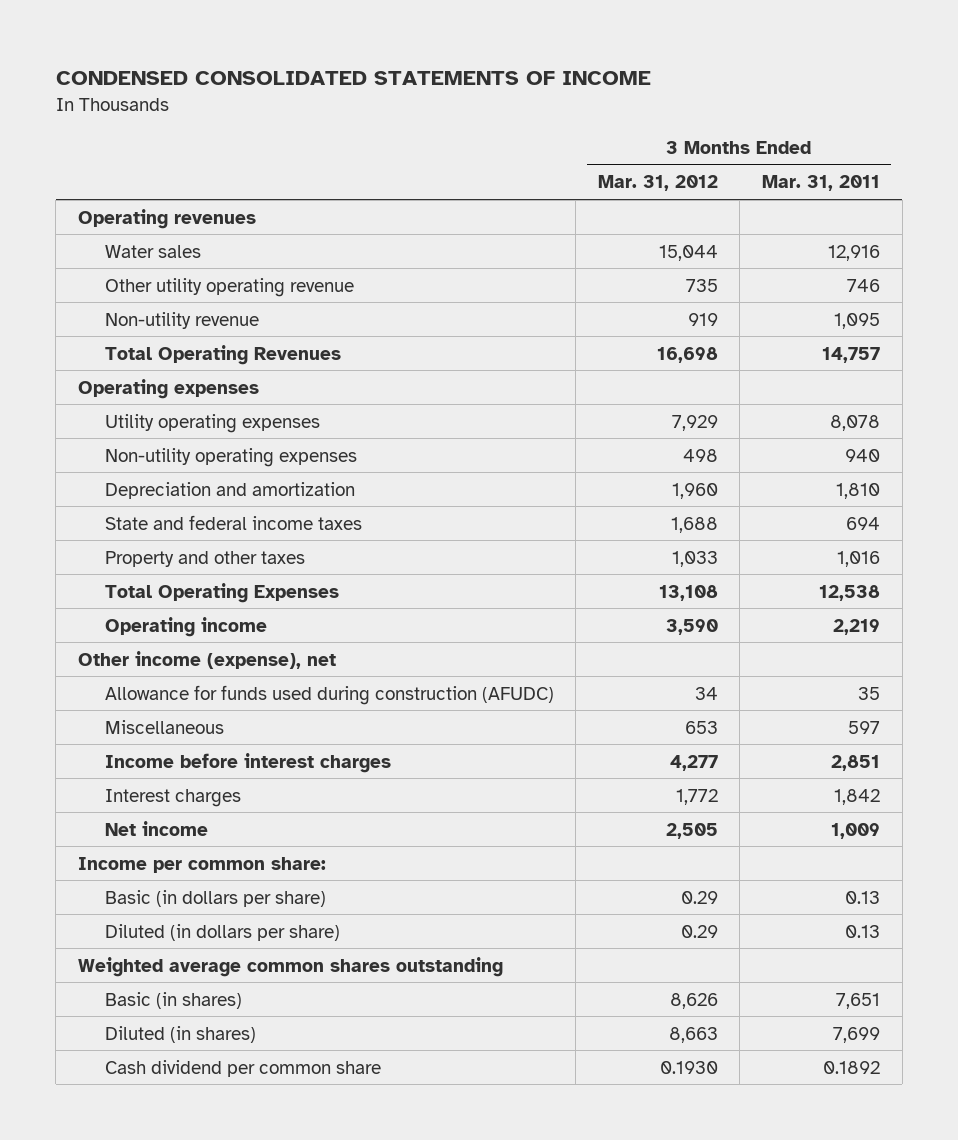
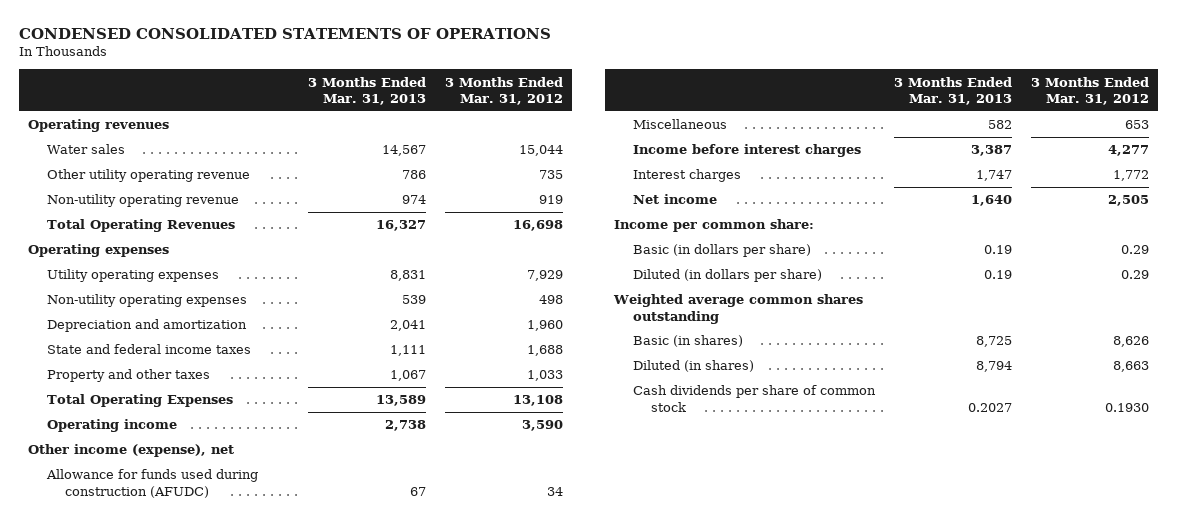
- CONDENSED CONSOLIDATED STATEMENTS OF INCOME
+ CONDENSED CONSOLIDATED STATEMENTS OF OPERATIONS
- | 3 Months Ended Mar. 31, 2012 | 3 Months Ended Mar. 31, 2011
+ | 3 Months Ended Mar. 31, 2013 | 3 Months Ended Mar. 31, 2012
- Non-utility revenue | 919 | 1,095
+ Non-utility operating revenue | 974 | 919
- Cash dividend per common share | 0.1930 | 0.1892
+ Cash dividends per share of common stock | 0.2027 | 0.1930

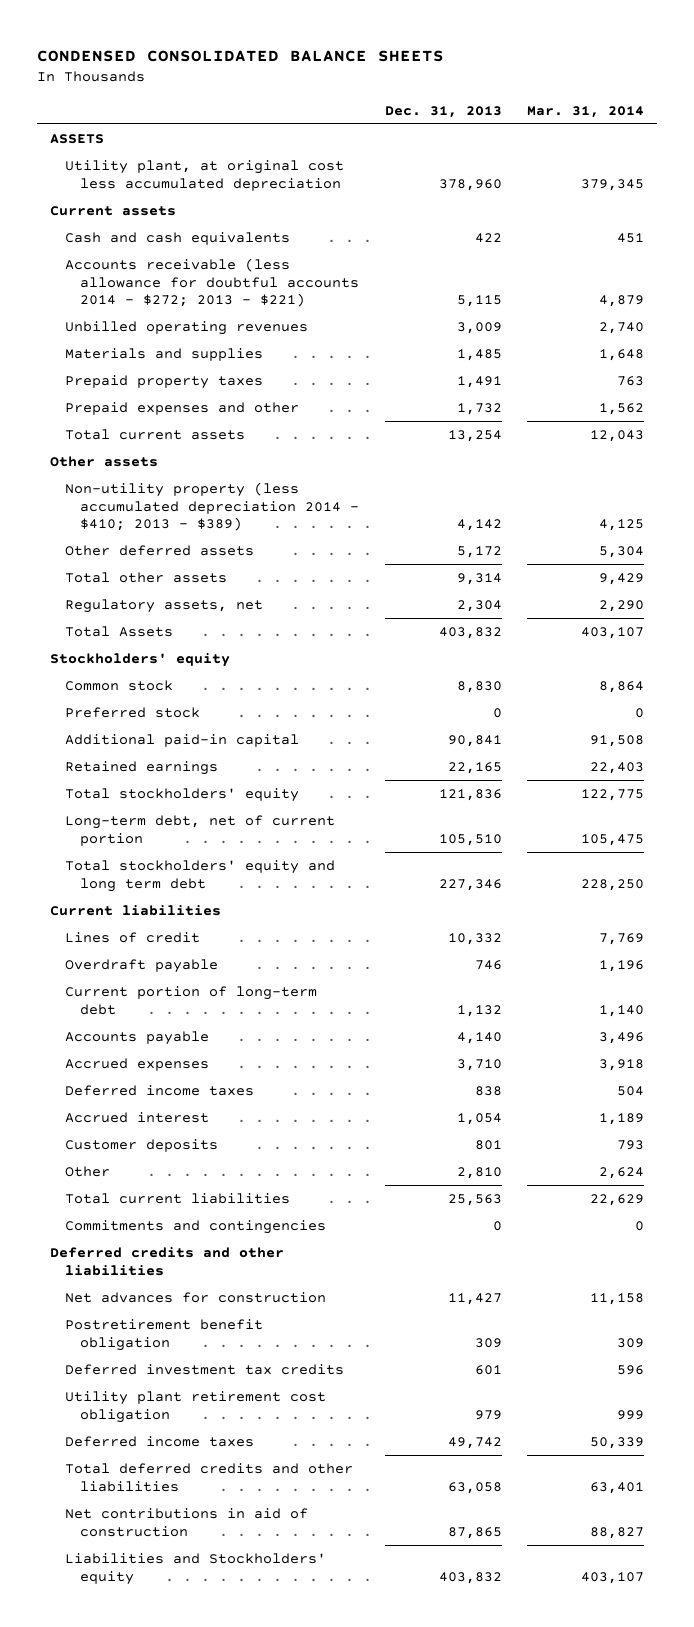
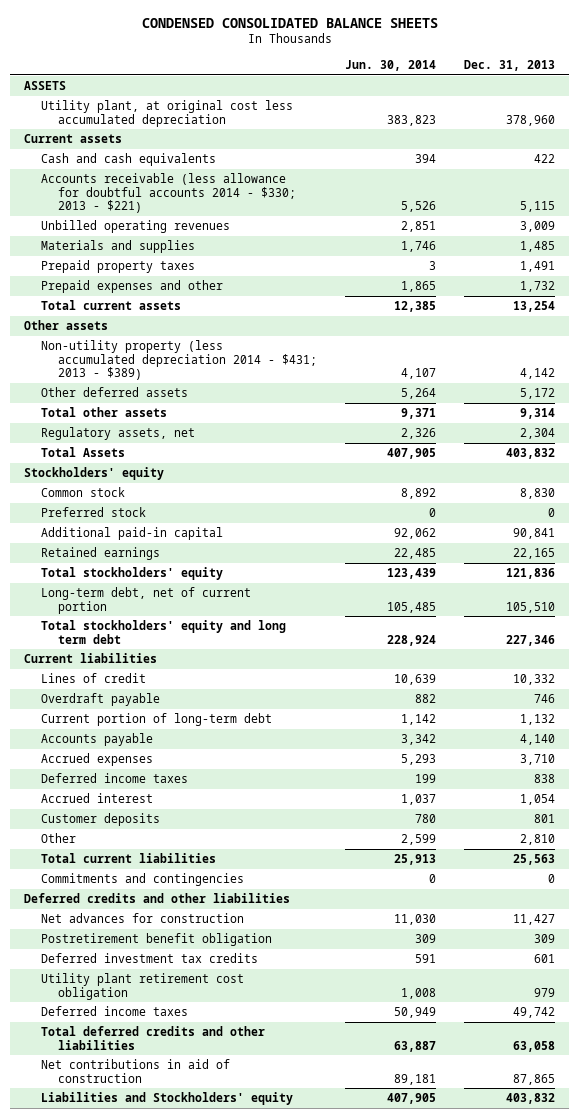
- | Dec. 31, 2013 | Mar. 31, 2014
+ | Jun. 30, 2014 | Dec. 31, 2013
- Accounts receivable (less allowance for doubtful accounts 2014 - $272; 2013 - $221) | 5,115 | 4,879
+ Accounts receivable (less allowance for doubtful accounts 2014 - $330; 2013 - $221) | 5,526 | 5,115
- Non-utility property (less accumulated depreciation 2014 - $410; 2013 - $389) | 4,142 | 4,125
+ Non-utility property (less accumulated depreciation 2014 - $431; 2013 - $389) | 4,107 | 4,142

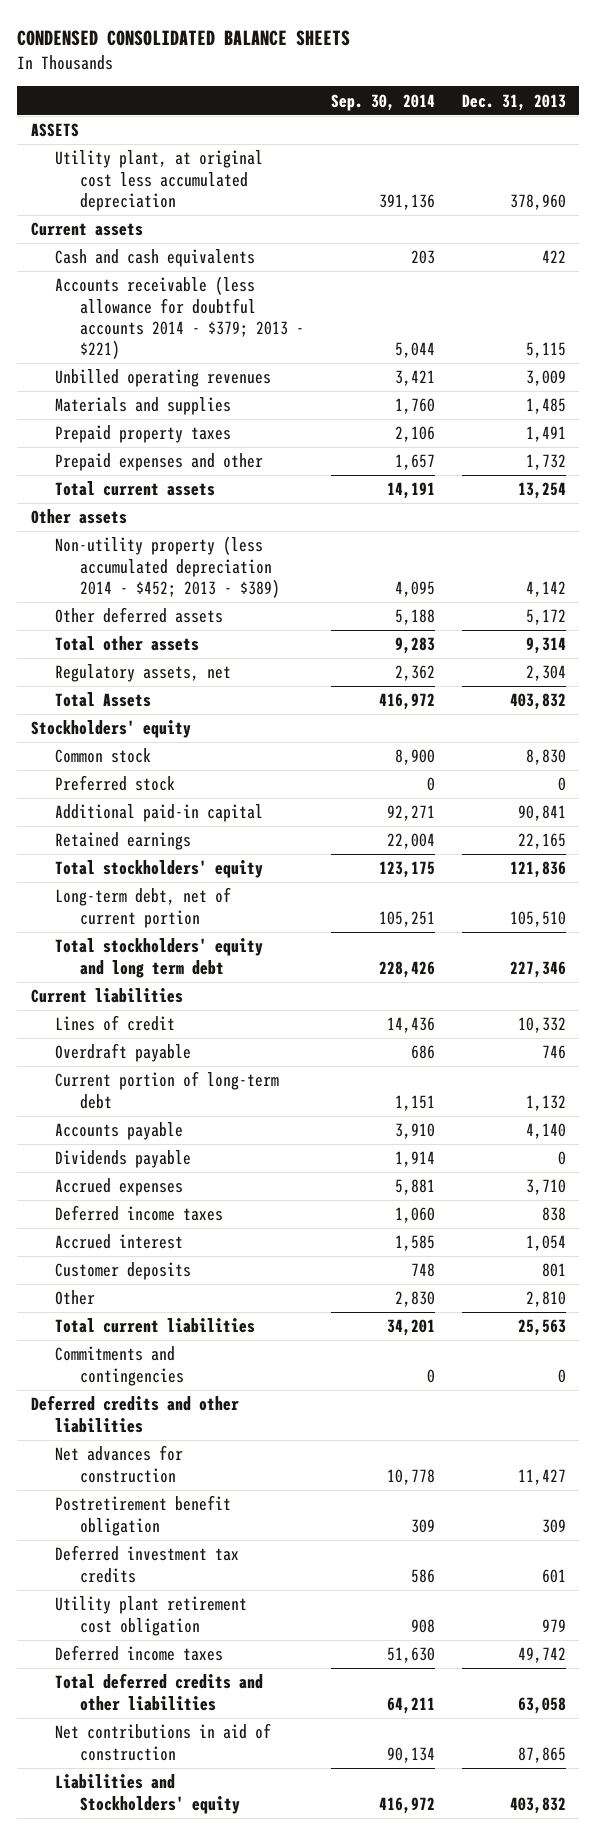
- | Jun. 30, 2014 | Dec. 31, 2013
+ | Sep. 30, 2014 | Dec. 31, 2013
- Accounts receivable (less allowance for doubtful accounts 2014 - $330; 2013 - $221) | 5,526 | 5,115
+ Accounts receivable (less allowance for doubtful accounts 2014 - $379; 2013 - $221) | 5,044 | 5,115
- Non-utility property (less accumulated depreciation 2014 - $431; 2013 - $389) | 4,107 | 4,142
+ Non-utility property (less accumulated depreciation 2014 - $452; 2013 - $389) | 4,095 | 4,142
+ Dividends payable | 1,914 | 0

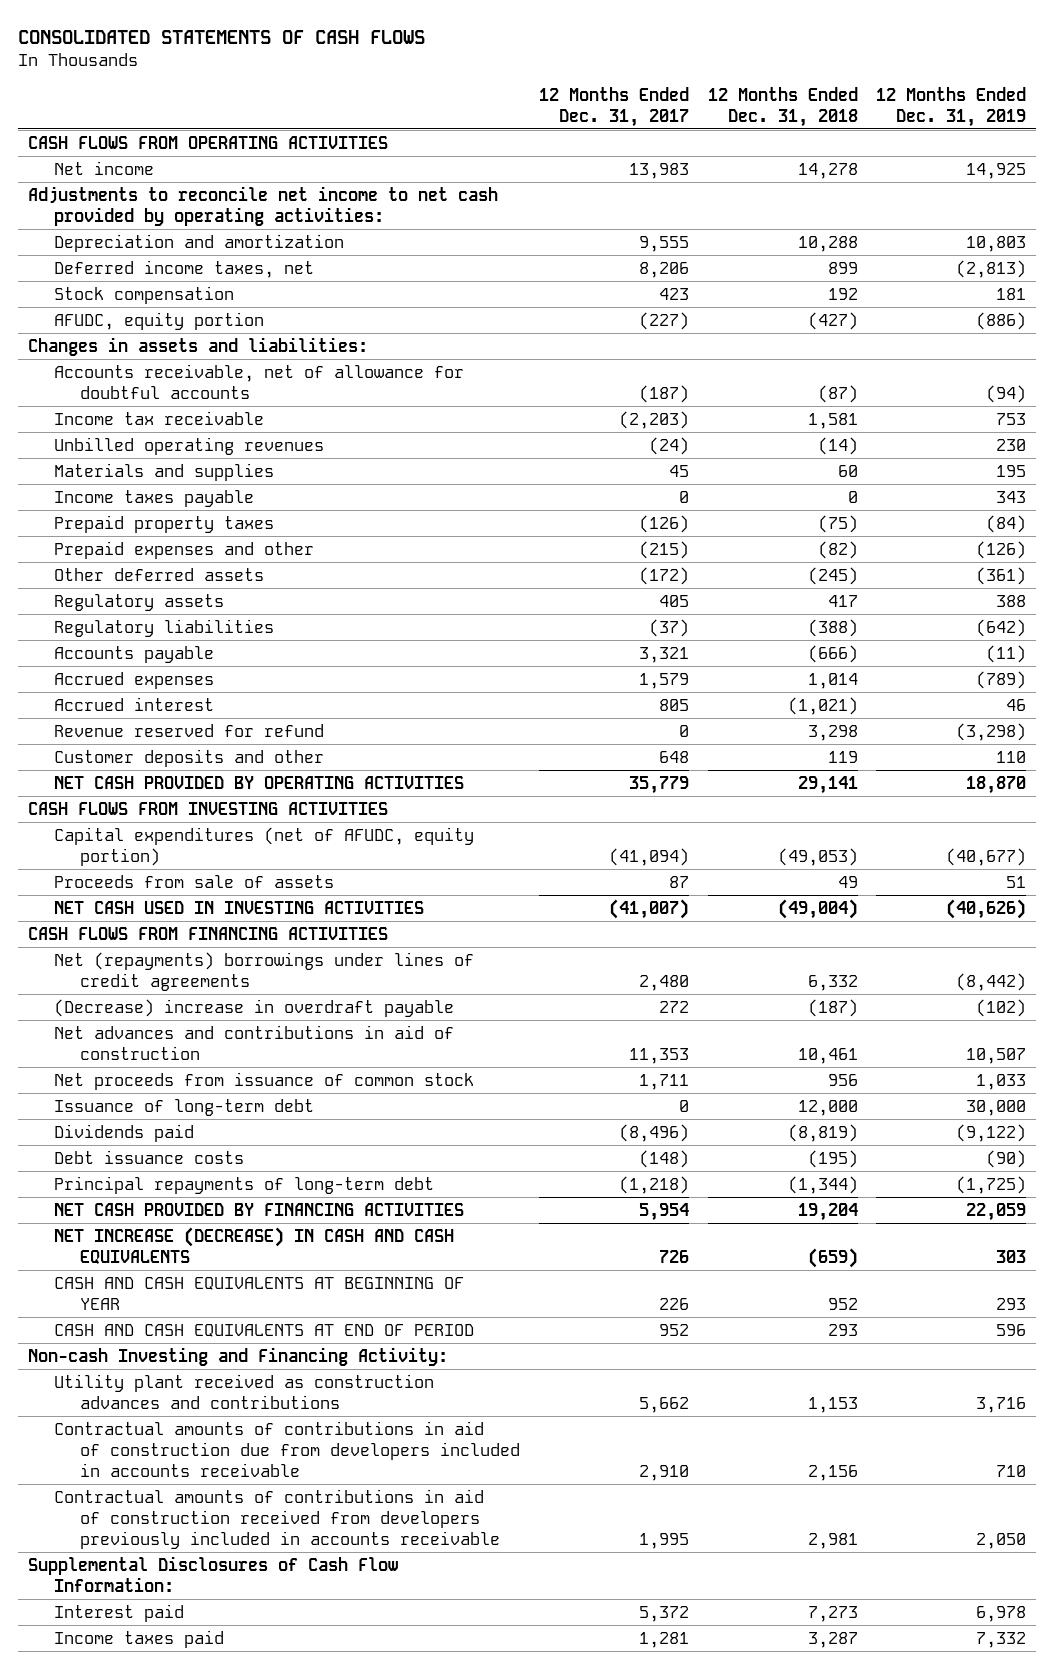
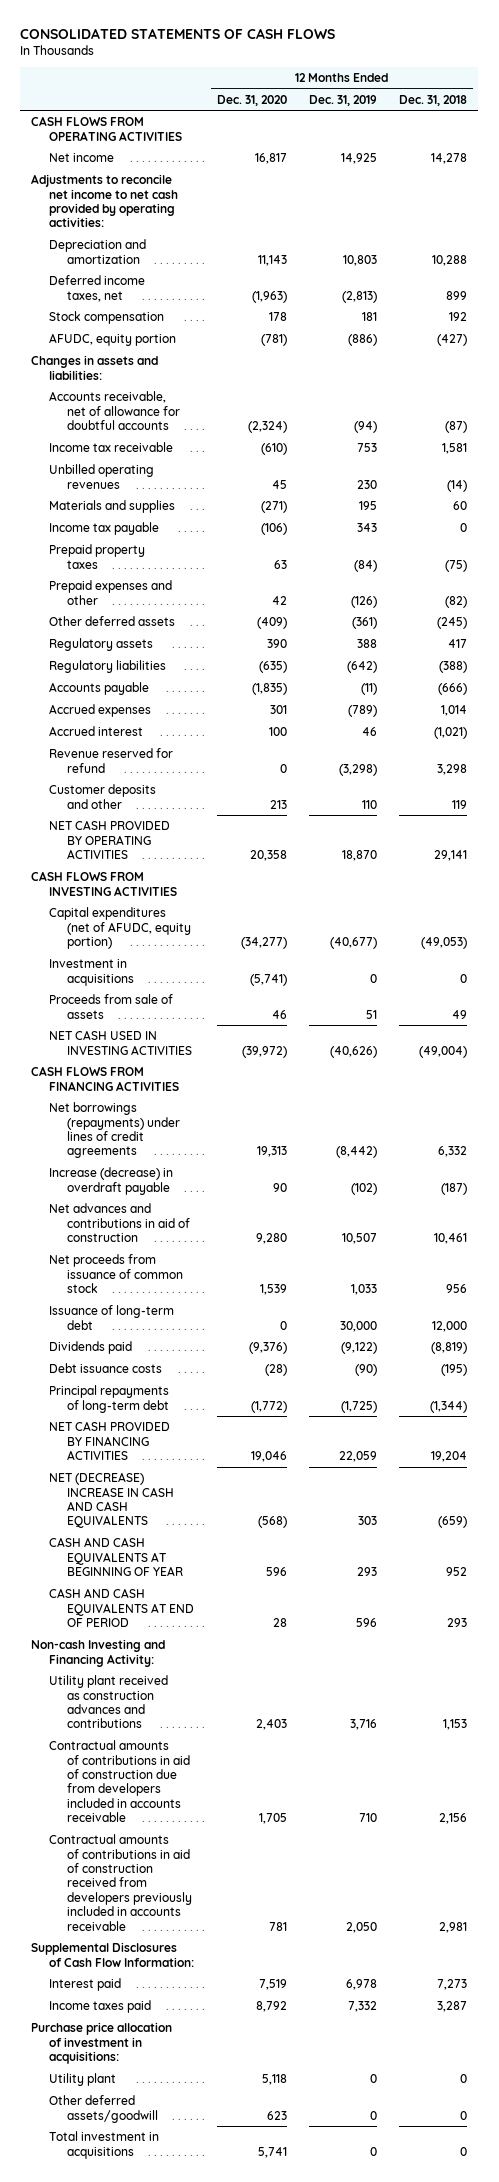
- | 12 Months Ended Dec. 31, 2017 | 12 Months Ended Dec. 31, 2018 | 12 Months Ended Dec. 31, 2019
+ | 12 Months Ended Dec. 31, 2020 | 12 Months Ended Dec. 31, 2019 | 12 Months Ended Dec. 31, 2018
- Income taxes payable | 0 | 0 | 343
+ Income tax payable | (106) | 343 | 0
+ Investment in acquisitions | (5,741) | 0 | 0
- Net (repayments) borrowings under lines of credit agreements | 2,480 | 6,332 | (8,442)
- (Decrease) increase in overdraft payable | 272 | (187) | (102)
+ Net borrowings (repayments) under lines of credit agreements | 19,313 | (8,442) | 6,332
+ Increase (decrease) in overdraft payable | 90 | (102) | (187)
- NET INCREASE (DECREASE) IN CASH AND CASH EQUIVALENTS | 726 | (659) | 303
+ NET (DECREASE) INCREASE IN CASH AND CASH EQUIVALENTS | (568) | 303 | (659)
+ Purchase price allocation of investment in acquisitions:
+ Utility plant | 5,118 | 0 | 0
+ Other deferred assets/goodwill | 623 | 0 | 0
+ Total investment in acquisitions | 5,741 | 0 | 0

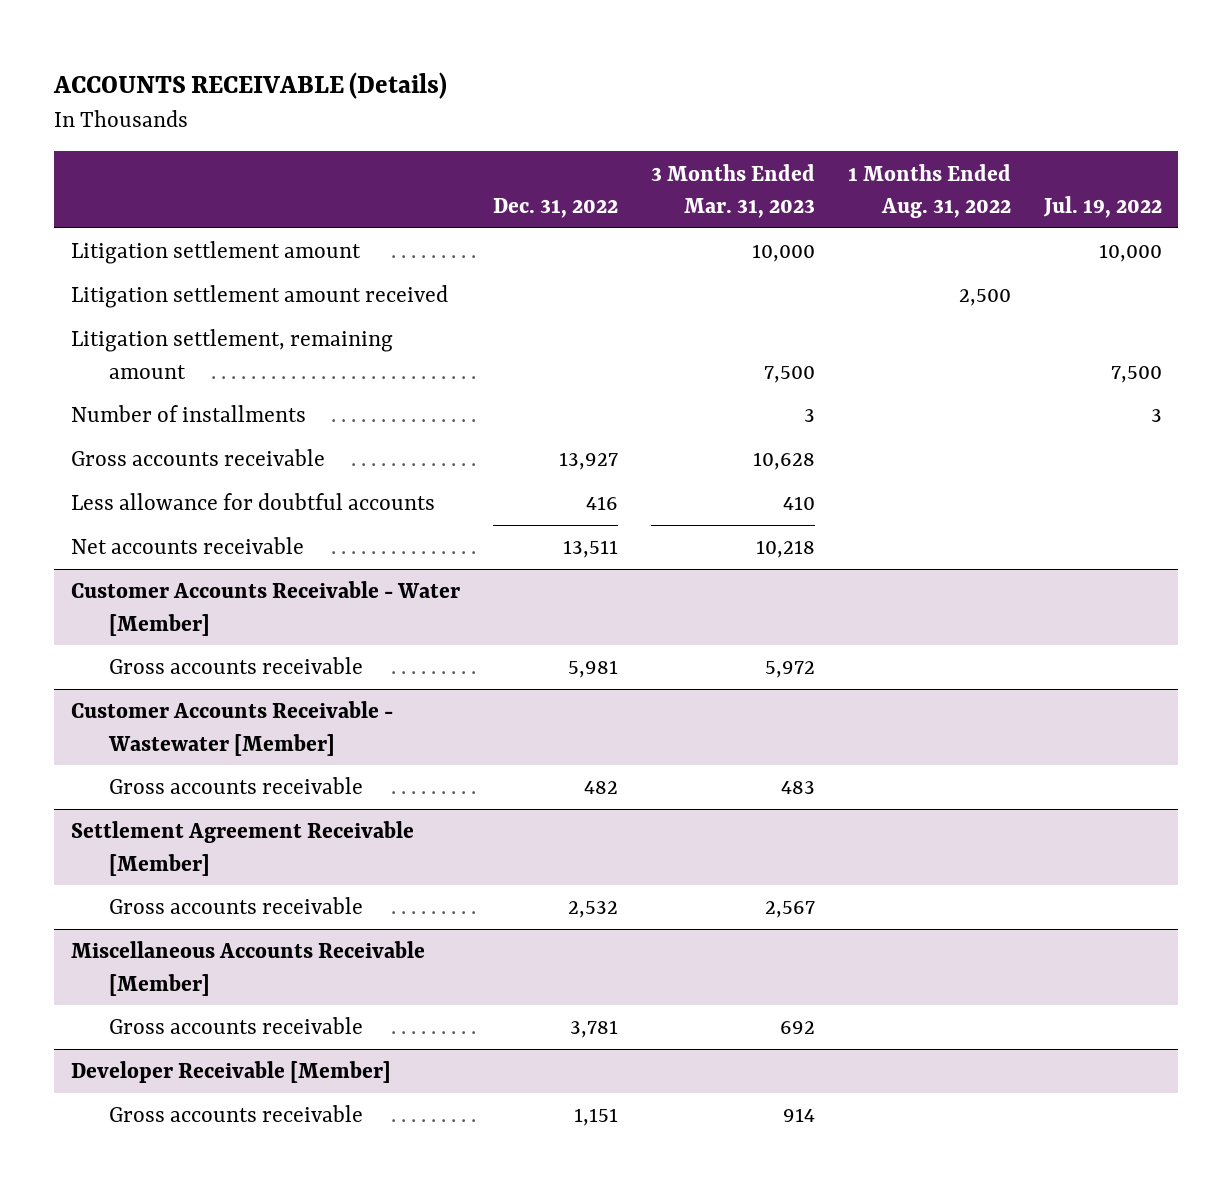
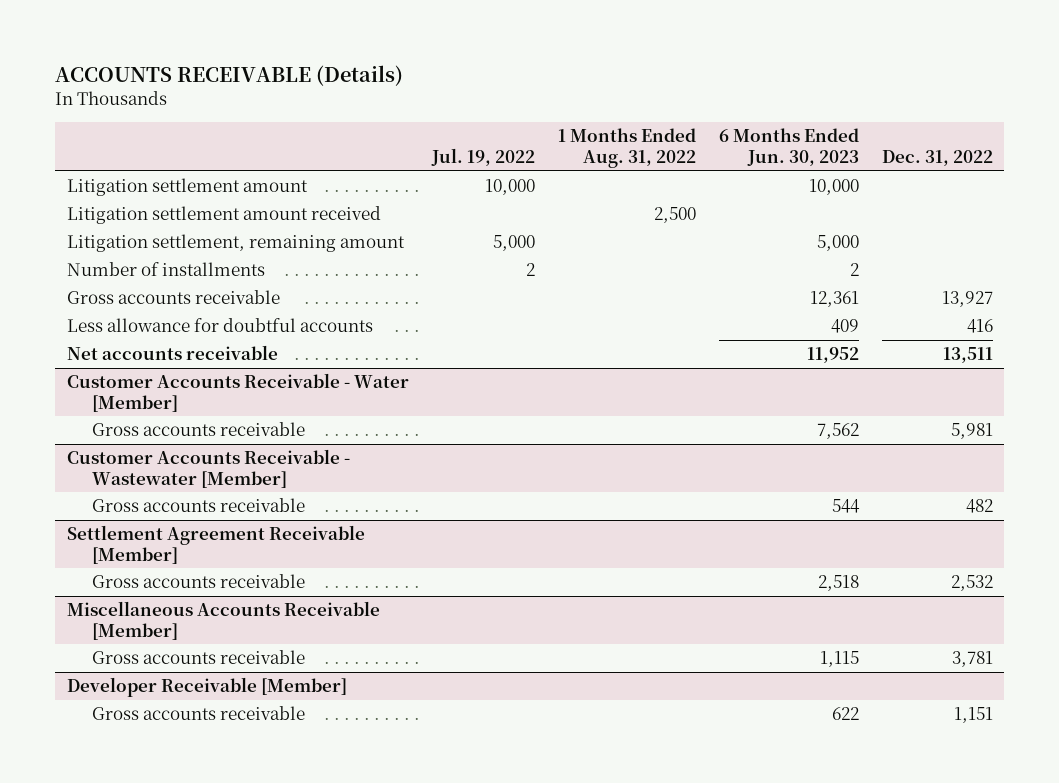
- | Dec. 31, 2022 | 3 Months Ended Mar. 31, 2023 | 1 Months Ended Aug. 31, 2022 | Jul. 19, 2022
+ | Jul. 19, 2022 | 1 Months Ended Aug. 31, 2022 | 6 Months Ended Jun. 30, 2023 | Dec. 31, 2022
- Litigation settlement, remaining amount | | 7,500 | | 7,500
- Number of installments | | 3 | | 3
+ Litigation settlement, remaining amount | 5,000 | | 5,000 |
+ Number of installments | 2 | | 2 |

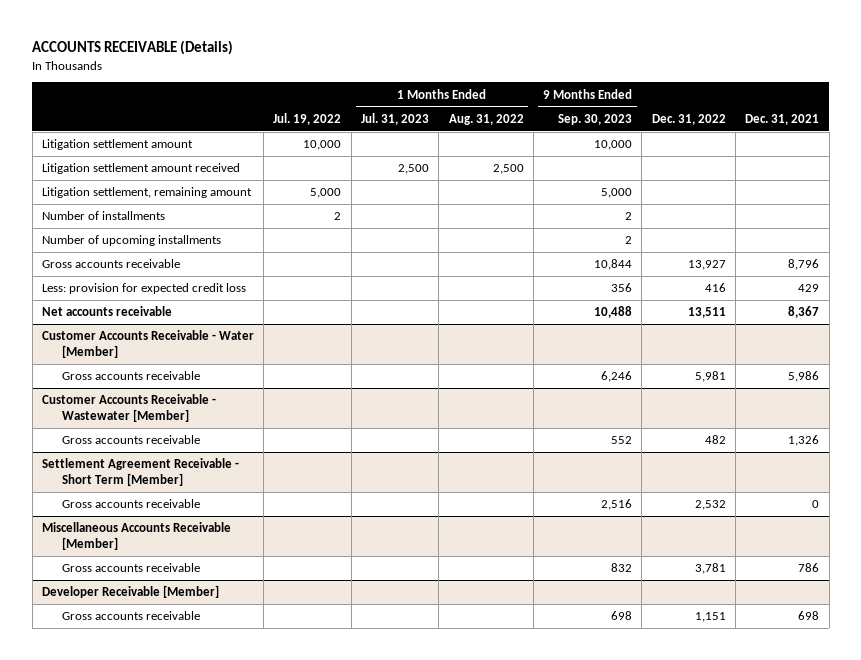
- | Jul. 19, 2022 | 1 Months Ended Aug. 31, 2022 | 6 Months Ended Jun. 30, 2023 | Dec. 31, 2022
+ | Jul. 19, 2022 | 1 Months Ended Jul. 31, 2023 | 1 Months Ended Aug. 31, 2022 | 9 Months Ended Sep. 30, 2023 | Dec. 31, 2022 | Dec. 31, 2021
+ Number of upcoming installments | | | | 2 | |
- Less allowance for doubtful accounts | | | 409 | 416
+ Less: provision for expected credit loss | | | | 356 | 416 | 429
- Settlement Agreement Receivable [Member]
+ Settlement Agreement Receivable - Short Term [Member]

